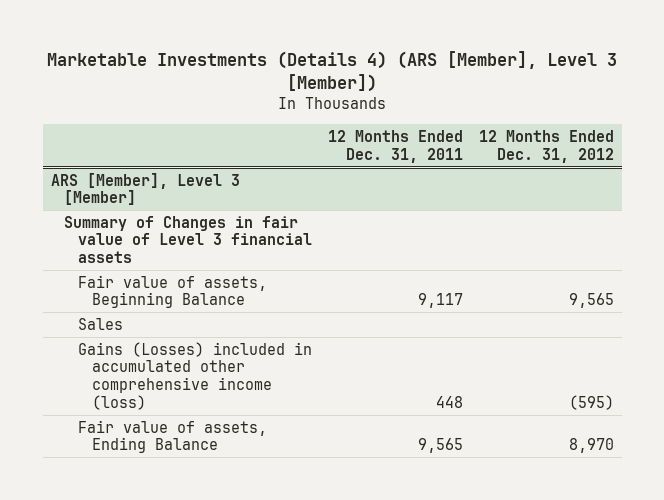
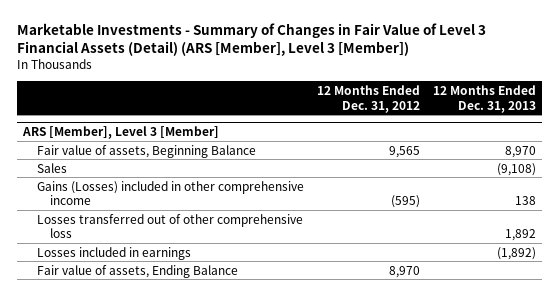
- Marketable Investments (Details 4) (ARS [Member], Level 3 [Member])
+ Marketable Investments - Summary of Changes in Fair Value of Level 3 Financial Assets (Detail) (ARS [Member], Level 3 [Member])
- | 12 Months Ended Dec. 31, 2011 | 12 Months Ended Dec. 31, 2012
+ | 12 Months Ended Dec. 31, 2012 | 12 Months Ended Dec. 31, 2013
@ ARS [Member], Level 3 [Member]
- Summary of Changes in fair value of Level 3 financial assets
- Gains (Losses) included in accumulated other comprehensive income (loss) | 448 | (595)
+ Gains (Losses) included in other comprehensive income | (595) | 138
+ Losses transferred out of other comprehensive loss | | 1,892
+ Losses included in earnings | | (1,892)

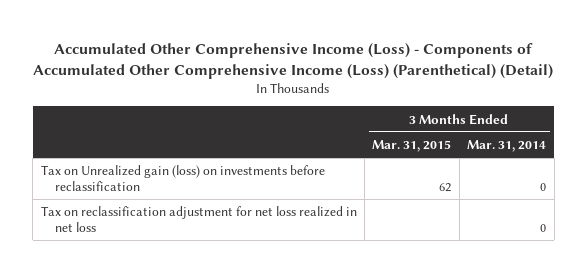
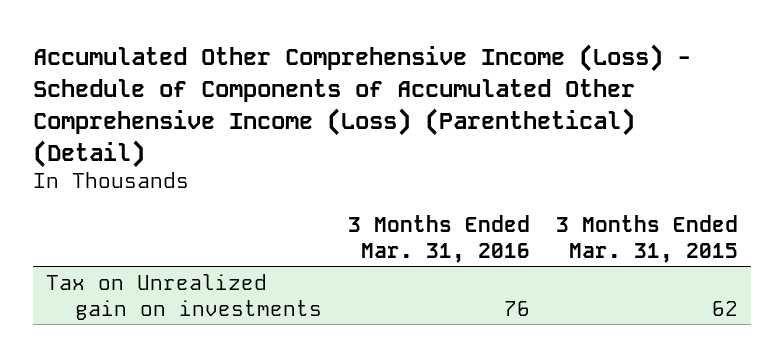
- Accumulated Other Comprehensive Income (Loss) - Components of Accumulated Other Comprehensive Income (Loss) (Parenthetical) (Detail)
+ Accumulated Other Comprehensive Income (Loss) - Schedule of Components of Accumulated Other Comprehensive Income (Loss) (Parenthetical) (Detail)
- | 3 Months Ended Mar. 31, 2015 | 3 Months Ended Mar. 31, 2014
+ | 3 Months Ended Mar. 31, 2016 | 3 Months Ended Mar. 31, 2015
- Tax on Unrealized gain (loss) on investments before reclassification | 62 | 0
- Tax on reclassification adjustment for net loss realized in net loss | | 0
+ Tax on Unrealized gain on investments | 76 | 62

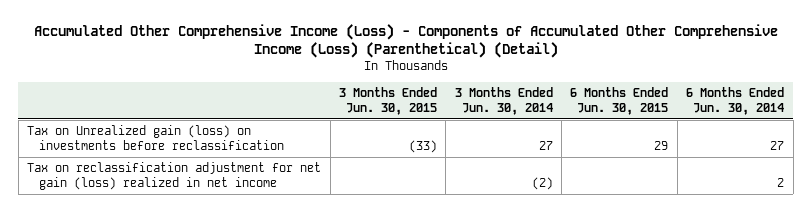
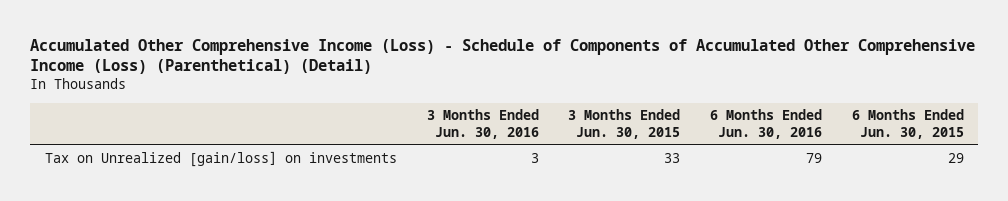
- Accumulated Other Comprehensive Income (Loss) - Components of Accumulated Other Comprehensive Income (Loss) (Parenthetical) (Detail)
+ Accumulated Other Comprehensive Income (Loss) - Schedule of Components of Accumulated Other Comprehensive Income (Loss) (Parenthetical) (Detail)
- | 3 Months Ended Jun. 30, 2015 | 3 Months Ended Jun. 30, 2014 | 6 Months Ended Jun. 30, 2015 | 6 Months Ended Jun. 30, 2014
+ | 3 Months Ended Jun. 30, 2016 | 3 Months Ended Jun. 30, 2015 | 6 Months Ended Jun. 30, 2016 | 6 Months Ended Jun. 30, 2015
- Tax on Unrealized gain (loss) on investments before reclassification | (33) | 27 | 29 | 27
- Tax on reclassification adjustment for net gain (loss) realized in net income | | (2) | | 2
+ Tax on Unrealized [gain/loss] on investments | 3 | 33 | 79 | 29

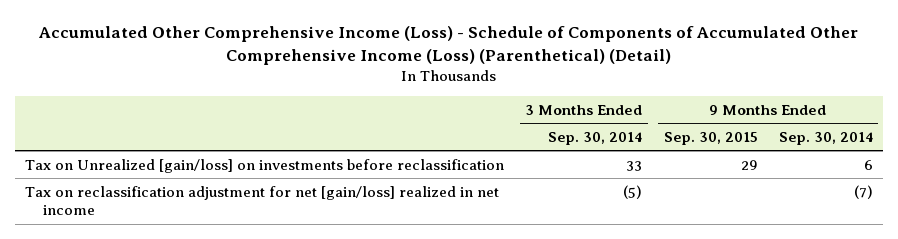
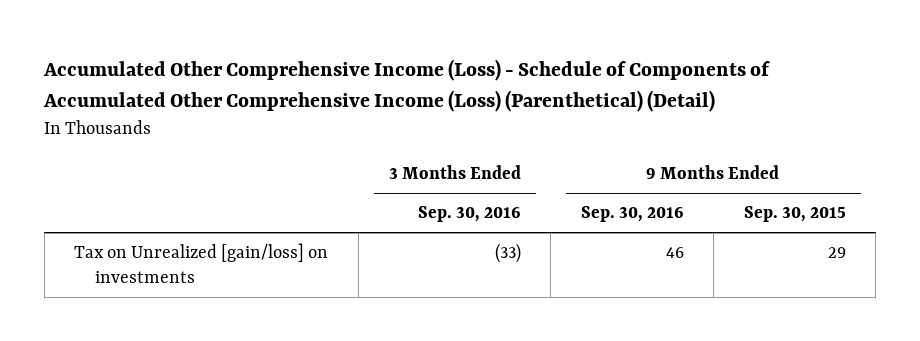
- | 3 Months Ended Sep. 30, 2014 | 9 Months Ended Sep. 30, 2015 | 9 Months Ended Sep. 30, 2014
+ | 3 Months Ended Sep. 30, 2016 | 9 Months Ended Sep. 30, 2016 | 9 Months Ended Sep. 30, 2015
- Tax on Unrealized [gain/loss] on investments before reclassification | 33 | 29 | 6
- Tax on reclassification adjustment for net [gain/loss] realized in net income | (5) | | (7)
+ Tax on Unrealized [gain/loss] on investments | (33) | 46 | 29

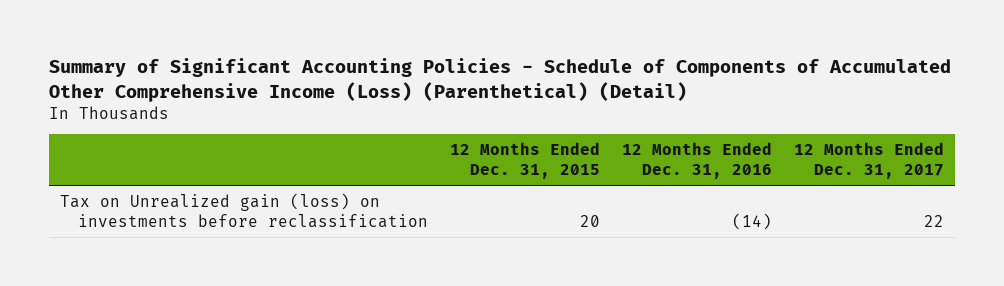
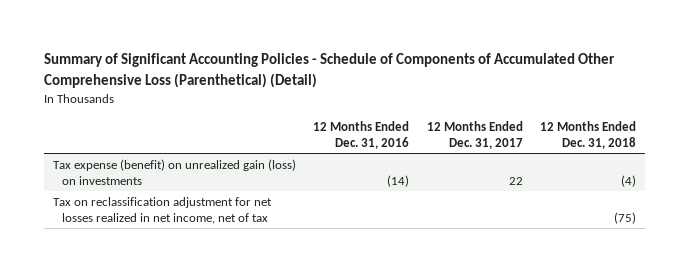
- Summary of Significant Accounting Policies - Schedule of Components of Accumulated Other Comprehensive Income (Loss) (Parenthetical) (Detail)
+ Summary of Significant Accounting Policies - Schedule of Components of Accumulated Other Comprehensive Loss (Parenthetical) (Detail)
- | 12 Months Ended Dec. 31, 2015 | 12 Months Ended Dec. 31, 2016 | 12 Months Ended Dec. 31, 2017
+ | 12 Months Ended Dec. 31, 2016 | 12 Months Ended Dec. 31, 2017 | 12 Months Ended Dec. 31, 2018
- Tax on Unrealized gain (loss) on investments before reclassification | 20 | (14) | 22
+ Tax expense (benefit) on unrealized gain (loss) on investments | (14) | 22 | (4)
+ Tax on reclassification adjustment for net losses realized in net income, net of tax | | | (75)

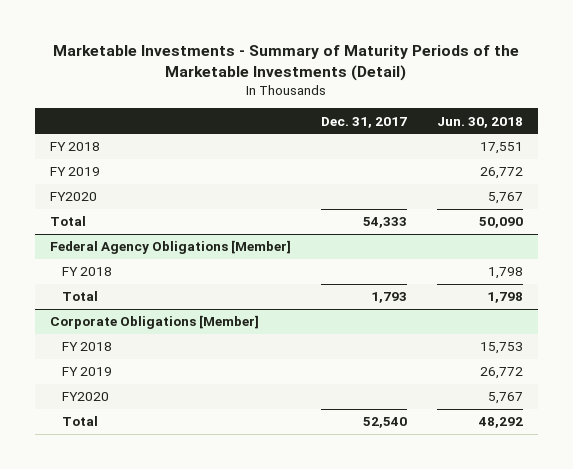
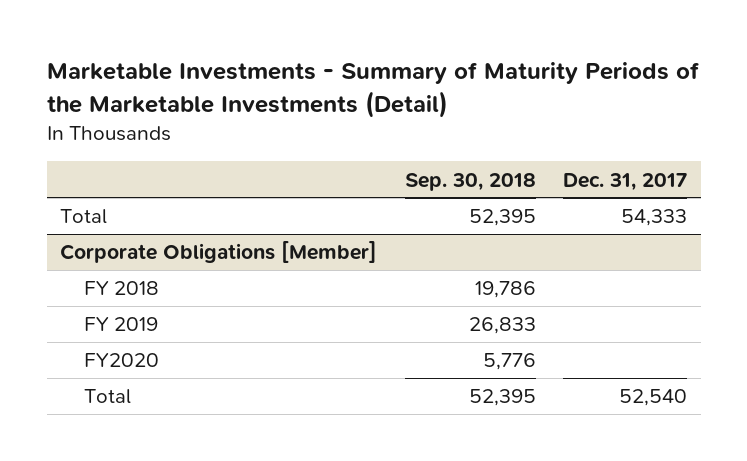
- | Dec. 31, 2017 | Jun. 30, 2018
+ | Sep. 30, 2018 | Dec. 31, 2017
- FY 2018 | | 17,551
- FY 2019 | | 26,772
- FY2020 | | 5,767
- Federal Agency Obligations [Member]
- FY 2018 | | 1,798
- Total | 1,793 | 1,798

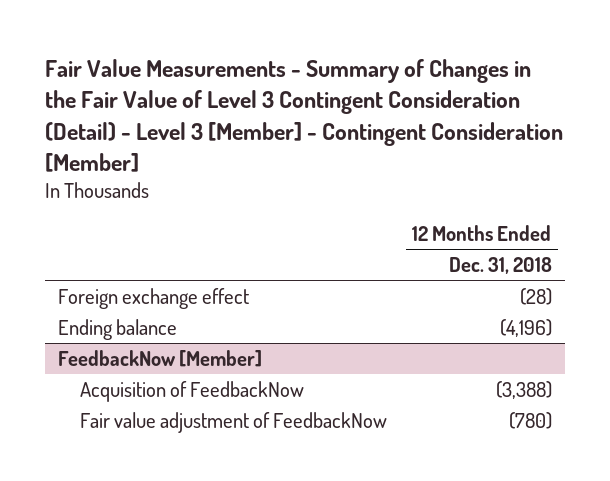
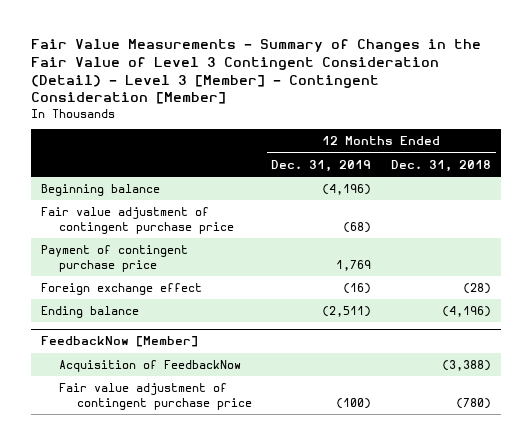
- | 12 Months Ended Dec. 31, 2018
+ | 12 Months Ended Dec. 31, 2019 | 12 Months Ended Dec. 31, 2018
+ Beginning balance | (4,196) |
+ Fair value adjustment of contingent purchase price | (68) |
+ Payment of contingent purchase price | 1,769 |
@ FeedbackNow [Member]
- Fair value adjustment of FeedbackNow | (780)
+ Fair value adjustment of contingent purchase price | (100) | (780)

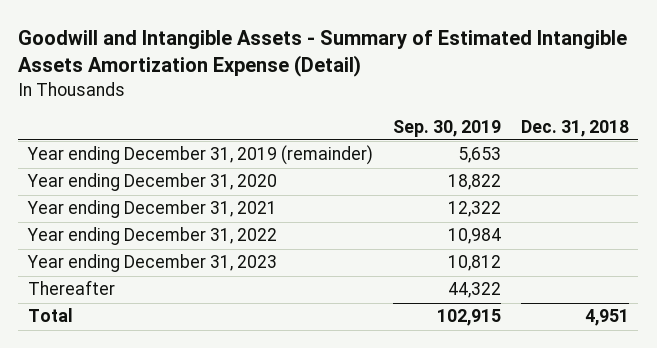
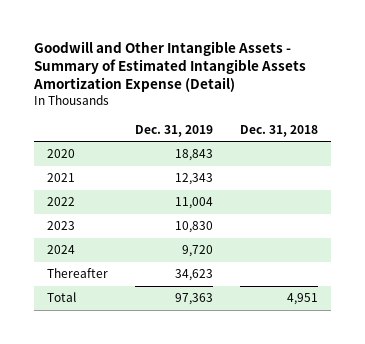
- Goodwill and Intangible Assets - Summary of Estimated Intangible Assets Amortization Expense (Detail)
+ Goodwill and Other Intangible Assets - Summary of Estimated Intangible Assets Amortization Expense (Detail)
- | Sep. 30, 2019 | Dec. 31, 2018
+ | Dec. 31, 2019 | Dec. 31, 2018
- Year ending December 31, 2019 (remainder) | 5,653 |
- Year ending December 31, 2020 | 18,822 |
- Year ending December 31, 2021 | 12,322 |
- Year ending December 31, 2022 | 10,984 |
- Year ending December 31, 2023 | 10,812 |
+ 2020 | 18,843 |
+ 2021 | 12,343 |
+ 2022 | 11,004 |
+ 2023 | 10,830 |
+ 2024 | 9,720 |

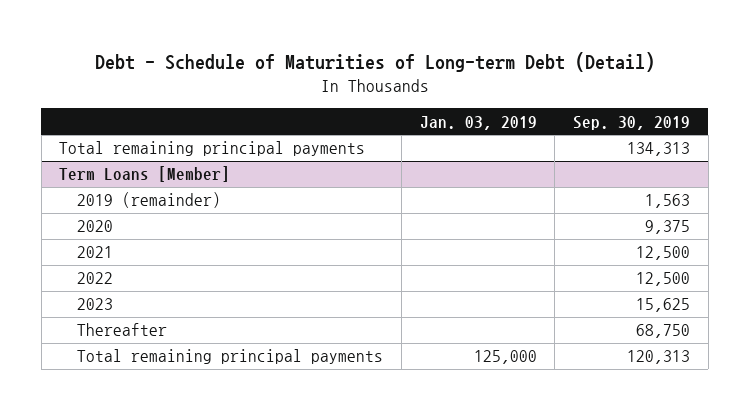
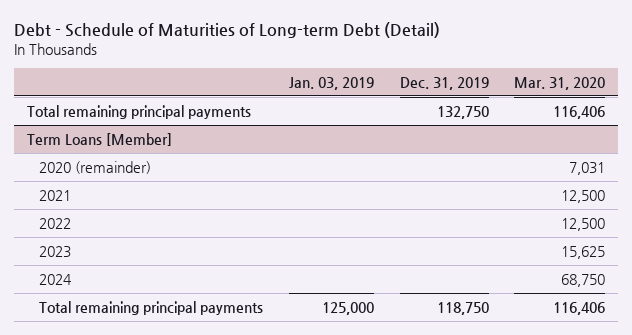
- | Jan. 03, 2019 | Sep. 30, 2019
+ | Jan. 03, 2019 | Dec. 31, 2019 | Mar. 31, 2020
@ Term Loans [Member]
- 2019 (remainder) | | 1,563
- 2020 | | 9,375
+ 2020 (remainder) | | | 7,031
- Thereafter | | 68,750
+ 2024 | | | 68,750

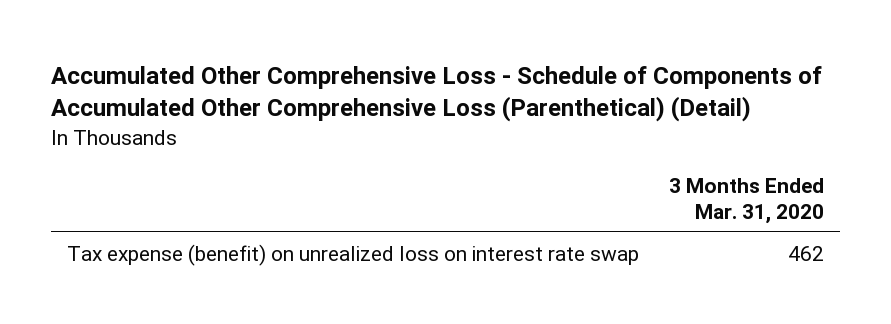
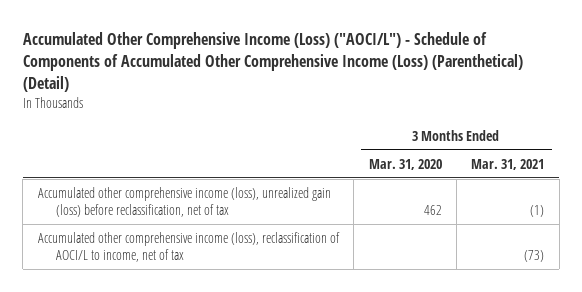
- Accumulated Other Comprehensive Loss - Schedule of Components of Accumulated Other Comprehensive Loss (Parenthetical) (Detail)
+ Accumulated Other Comprehensive Income (Loss) ("AOCI/L") - Schedule of Components of Accumulated Other Comprehensive Income (Loss) (Parenthetical) (Detail)
- | 3 Months Ended Mar. 31, 2020
+ | 3 Months Ended Mar. 31, 2020 | 3 Months Ended Mar. 31, 2021
- Tax expense (benefit) on unrealized loss on interest rate swap | 462
+ Accumulated other comprehensive income (loss), unrealized gain (loss) before reclassification, net of tax | 462 | (1)
+ Accumulated other comprehensive income (loss), reclassification of AOCI/L to income, net of tax | | (73)

